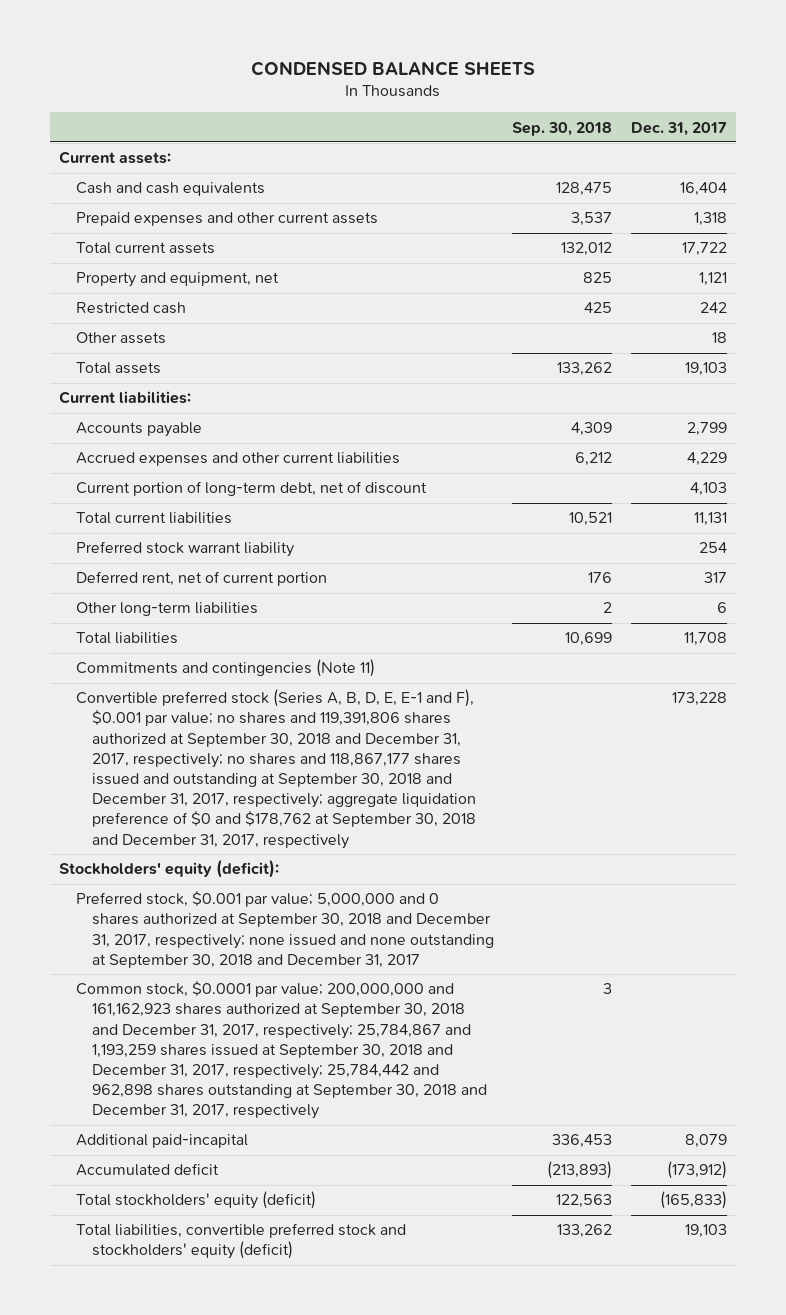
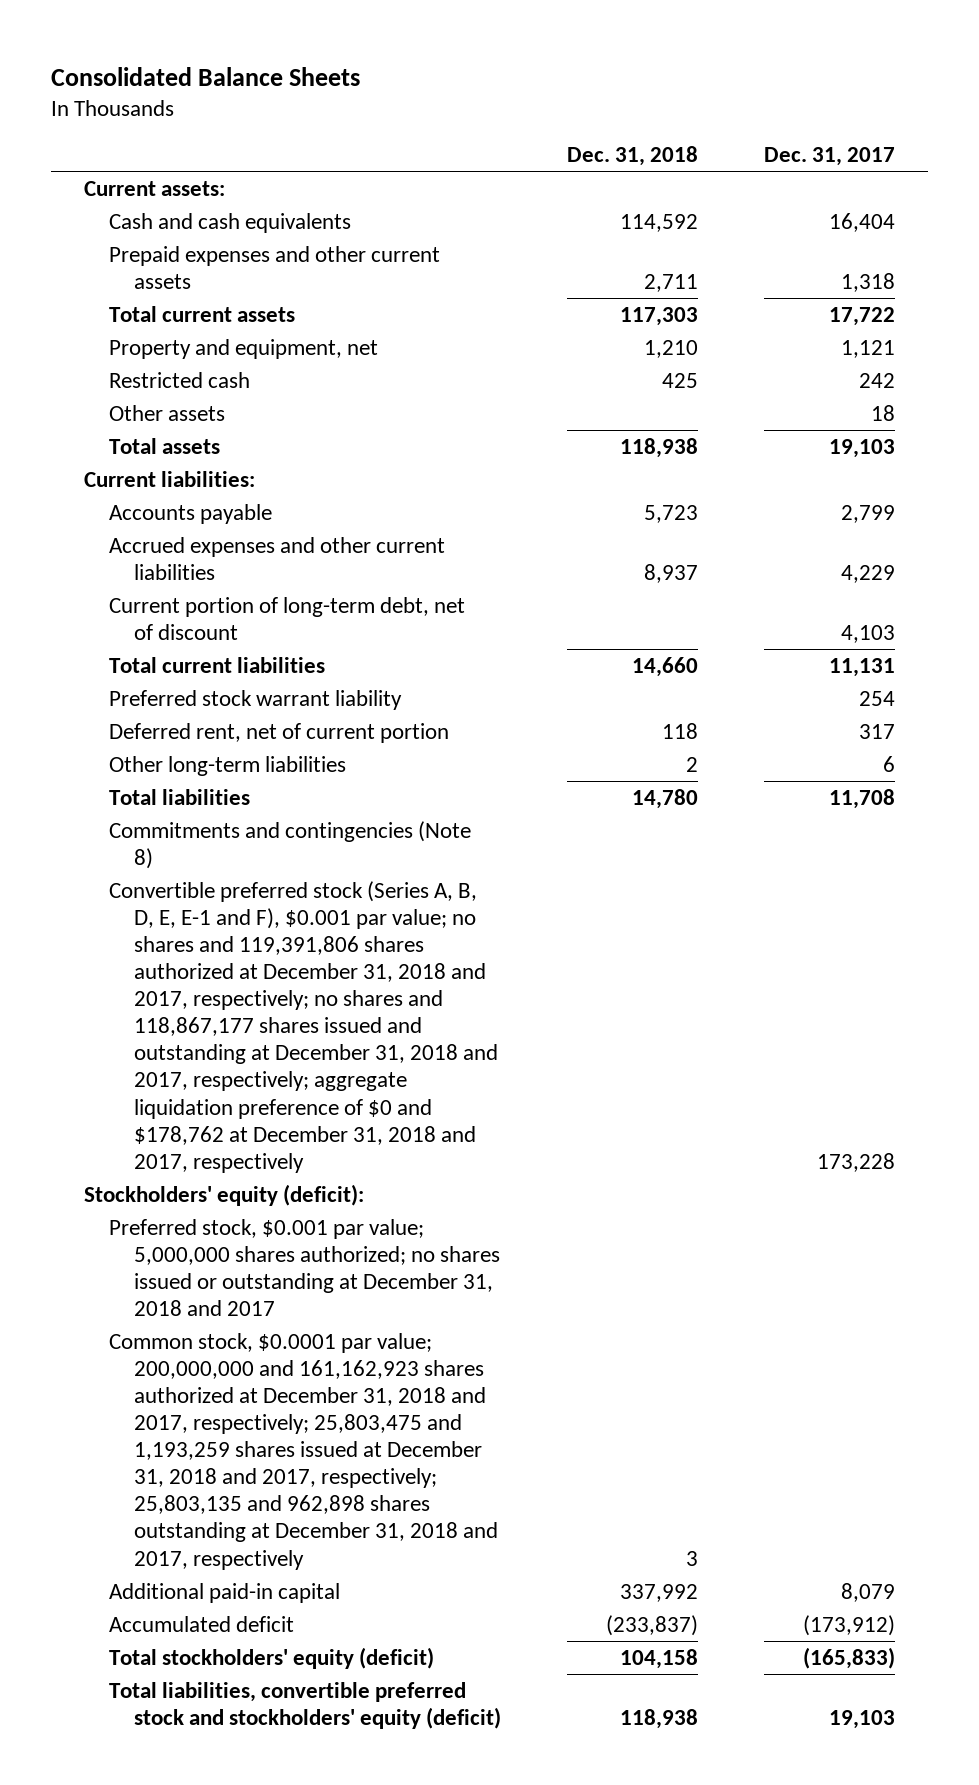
- CONDENSED BALANCE SHEETS
+ Consolidated Balance Sheets
- | Sep. 30, 2018 | Dec. 31, 2017
+ | Dec. 31, 2018 | Dec. 31, 2017
- Commitments and contingencies (Note 11)
- Convertible preferred stock (Series A, B, D, E, E-1 and F), $0.001 par value; no shares and 119,391,806 shares authorized at September 30, 2018 and December 31, 2017, respectively; no shares and 118,867,177 shares issued and outstanding at September 30, 2018 and December 31, 2017, respectively; aggregate liquidation preference of $0 and $178,762 at September 30, 2018 and December 31, 2017, respectively | | 173,228
+ Commitments and contingencies (Note 8)
+ Convertible preferred stock (Series A, B, D, E, E-1 and F), $0.001 par value; no shares and 119,391,806 shares authorized at December 31, 2018 and 2017, respectively; no shares and 118,867,177 shares issued and outstanding at December 31, 2018 and 2017, respectively; aggregate liquidation preference of $0 and $178,762 at December 31, 2018 and 2017, respectively | | 173,228
- Preferred stock, $0.001 par value; 5,000,000 and 0 shares authorized at September 30, 2018 and December 31, 2017, respectively; none issued and none outstanding at September 30, 2018 and December 31, 2017
- Common stock, $0.0001 par value; 200,000,000 and 161,162,923 shares authorized at September 30, 2018 and December 31, 2017, respectively; 25,784,867 and 1,193,259 shares issued at September 30, 2018 and December 31, 2017, respectively; 25,784,442 and 962,898 shares outstanding at September 30, 2018 and December 31, 2017, respectively | 3 |
- Additional paid-incapital | 336,453 | 8,079
+ Preferred stock, $0.001 par value; 5,000,000 shares authorized; no shares issued or outstanding at December 31, 2018 and 2017
+ Common stock, $0.0001 par value; 200,000,000 and 161,162,923 shares authorized at December 31, 2018 and 2017, respectively; 25,803,475 and 1,193,259 shares issued at December 31, 2018 and 2017, respectively; 25,803,135 and 962,898 shares outstanding at December 31, 2018 and 2017, respectively | 3 |
+ Additional paid-in capital | 337,992 | 8,079

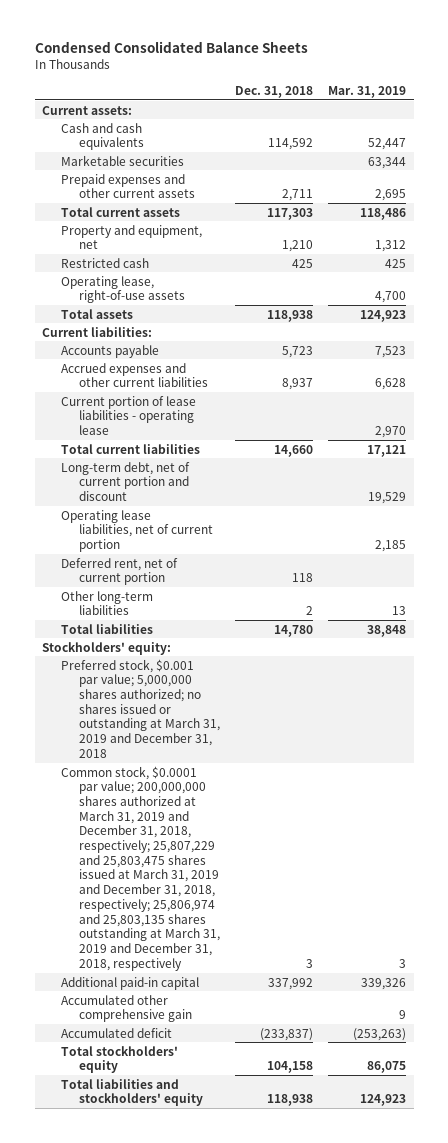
- Consolidated Balance Sheets
+ Condensed Consolidated Balance Sheets
- | Dec. 31, 2018 | Dec. 31, 2017
+ | Dec. 31, 2018 | Mar. 31, 2019
+ Marketable securities | | 63,344
- Other assets | | 18
+ Operating lease, right-of-use assets | | 4,700
- Current portion of long-term debt, net of discount | | 4,103
+ Current portion of lease liabilities - operating lease | | 2,970
- Preferred stock warrant liability | | 254
+ Long-term debt, net of current portion and discount | | 19,529
+ Operating lease liabilities, net of current portion | | 2,185
- Commitments and contingencies (Note 8)
- Convertible preferred stock (Series A, B, D, E, E-1 and F), $0.001 par value; no shares and 119,391,806 shares authorized at December 31, 2018 and 2017, respectively; no shares and 118,867,177 shares issued and outstanding at December 31, 2018 and 2017, respectively; aggregate liquidation preference of $0 and $178,762 at December 31, 2018 and 2017, respectively | | 173,228
- Stockholders' equity (deficit):
- Preferred stock, $0.001 par value; 5,000,000 shares authorized; no shares issued or outstanding at December 31, 2018 and 2017
- Common stock, $0.0001 par value; 200,000,000 and 161,162,923 shares authorized at December 31, 2018 and 2017, respectively; 25,803,475 and 1,193,259 shares issued at December 31, 2018 and 2017, respectively; 25,803,135 and 962,898 shares outstanding at December 31, 2018 and 2017, respectively | 3 |
+ Stockholders' equity:
+ Preferred stock, $0.001 par value; 5,000,000 shares authorized; no shares issued or outstanding at March 31, 2019 and December 31, 2018
+ Common stock, $0.0001 par value; 200,000,000 shares authorized at March 31, 2019 and December 31, 2018, respectively; 25,807,229 and 25,803,475 shares issued at March 31, 2019 and December 31, 2018, respectively; 25,806,974 and 25,803,135 shares outstanding at March 31, 2019 and December 31, 2018, respectively | 3 | 3
+ Accumulated other comprehensive gain | | 9
- Total stockholders' equity (deficit) | 104,158 | (165,833)
- Total liabilities, convertible preferred stock and stockholders' equity (deficit) | 118,938 | 19,103
+ Total stockholders' equity | 104,158 | 86,075
+ Total liabilities and stockholders' equity | 118,938 | 124,923

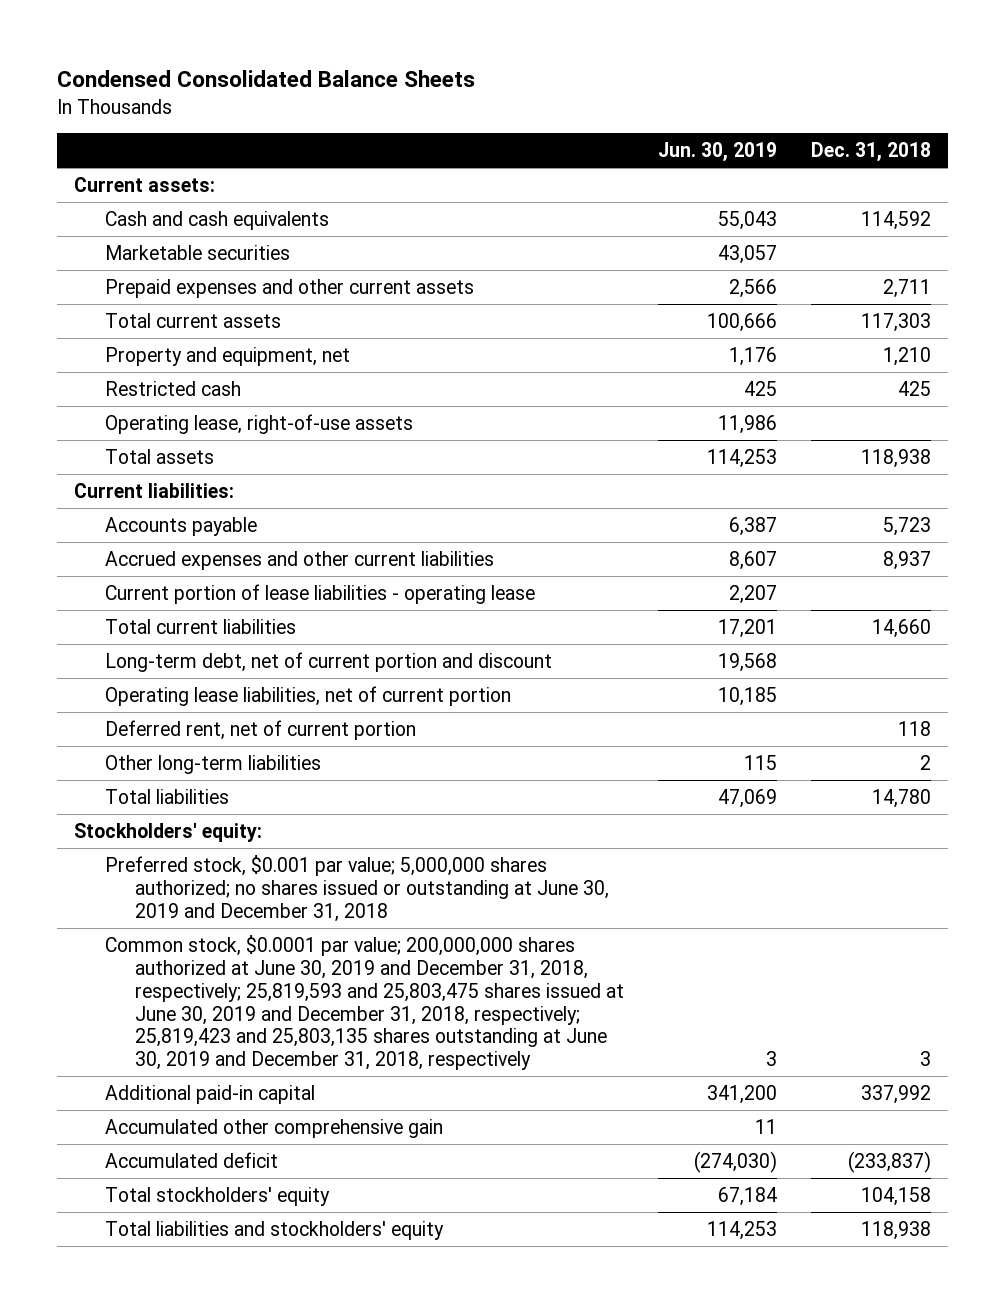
- | Dec. 31, 2018 | Mar. 31, 2019
+ | Jun. 30, 2019 | Dec. 31, 2018
- Preferred stock, $0.001 par value; 5,000,000 shares authorized; no shares issued or outstanding at March 31, 2019 and December 31, 2018
- Common stock, $0.0001 par value; 200,000,000 shares authorized at March 31, 2019 and December 31, 2018, respectively; 25,807,229 and 25,803,475 shares issued at March 31, 2019 and December 31, 2018, respectively; 25,806,974 and 25,803,135 shares outstanding at March 31, 2019 and December 31, 2018, respectively | 3 | 3
+ Preferred stock, $0.001 par value; 5,000,000 shares authorized; no shares issued or outstanding at June 30, 2019 and December 31, 2018
+ Common stock, $0.0001 par value; 200,000,000 shares authorized at June 30, 2019 and December 31, 2018, respectively; 25,819,593 and 25,803,475 shares issued at June 30, 2019 and December 31, 2018, respectively; 25,819,423 and 25,803,135 shares outstanding at June 30, 2019 and December 31, 2018, respectively | 3 | 3

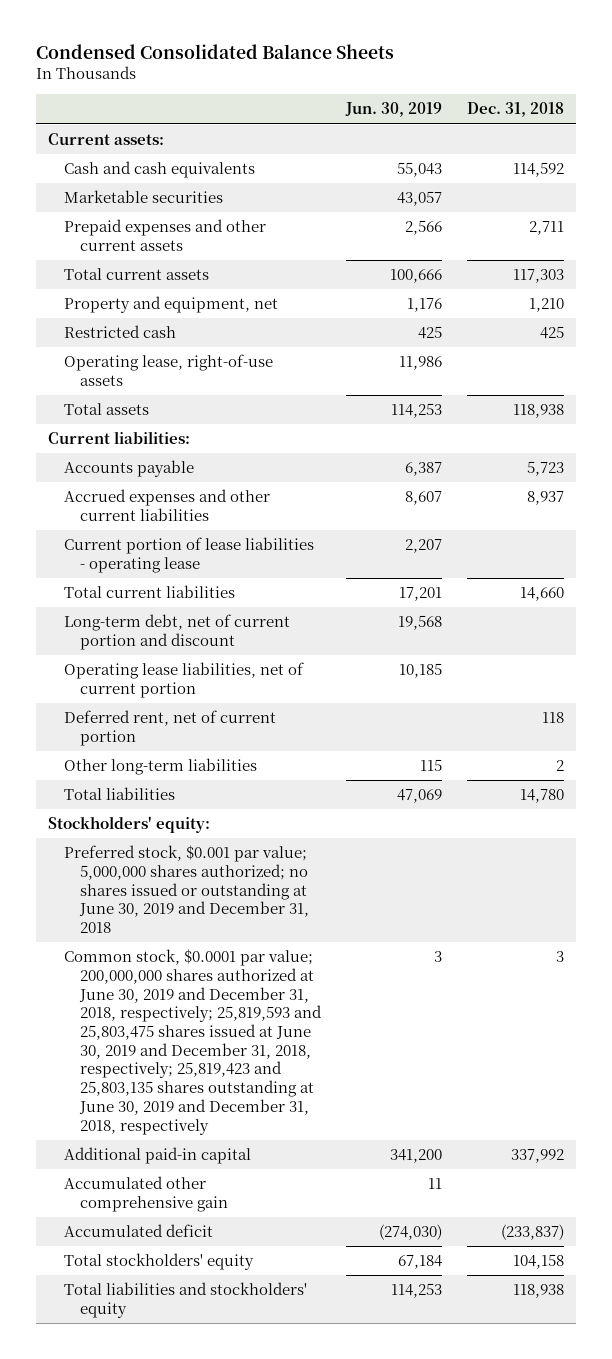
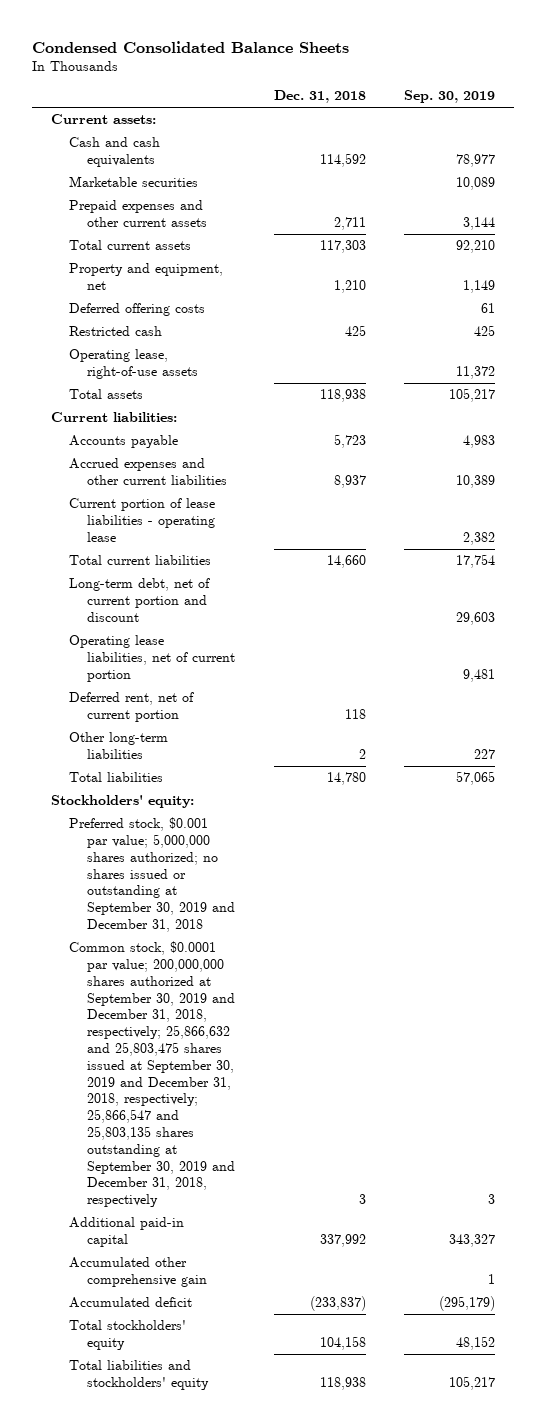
- | Jun. 30, 2019 | Dec. 31, 2018
+ | Dec. 31, 2018 | Sep. 30, 2019
+ Deferred offering costs | | 61
- Preferred stock, $0.001 par value; 5,000,000 shares authorized; no shares issued or outstanding at June 30, 2019 and December 31, 2018
- Common stock, $0.0001 par value; 200,000,000 shares authorized at June 30, 2019 and December 31, 2018, respectively; 25,819,593 and 25,803,475 shares issued at June 30, 2019 and December 31, 2018, respectively; 25,819,423 and 25,803,135 shares outstanding at June 30, 2019 and December 31, 2018, respectively | 3 | 3
+ Preferred stock, $0.001 par value; 5,000,000 shares authorized; no shares issued or outstanding at September 30, 2019 and December 31, 2018
+ Common stock, $0.0001 par value; 200,000,000 shares authorized at September 30, 2019 and December 31, 2018, respectively; 25,866,632 and 25,803,475 shares issued at September 30, 2019 and December 31, 2018, respectively; 25,866,547 and 25,803,135 shares outstanding at September 30, 2019 and December 31, 2018, respectively | 3 | 3

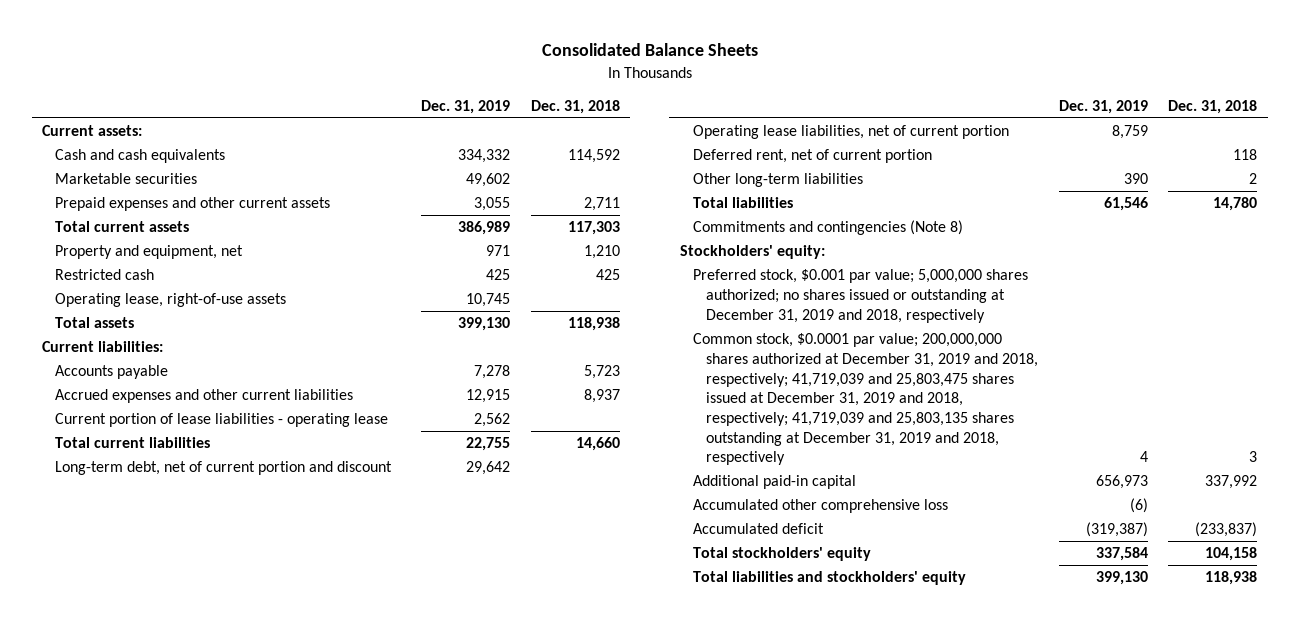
- Condensed Consolidated Balance Sheets
+ Consolidated Balance Sheets
- | Dec. 31, 2018 | Sep. 30, 2019
+ | Dec. 31, 2019 | Dec. 31, 2018
- Deferred offering costs | | 61
+ Commitments and contingencies (Note 8)
- Preferred stock, $0.001 par value; 5,000,000 shares authorized; no shares issued or outstanding at September 30, 2019 and December 31, 2018
- Common stock, $0.0001 par value; 200,000,000 shares authorized at September 30, 2019 and December 31, 2018, respectively; 25,866,632 and 25,803,475 shares issued at September 30, 2019 and December 31, 2018, respectively; 25,866,547 and 25,803,135 shares outstanding at September 30, 2019 and December 31, 2018, respectively | 3 | 3
+ Preferred stock, $0.001 par value; 5,000,000 shares authorized; no shares issued or outstanding at December 31, 2019 and 2018, respectively
+ Common stock, $0.0001 par value; 200,000,000 shares authorized at December 31, 2019 and 2018, respectively; 41,719,039 and 25,803,475 shares issued at December 31, 2019 and 2018, respectively; 41,719,039 and 25,803,135 shares outstanding at December 31, 2019 and 2018, respectively | 4 | 3
- Accumulated other comprehensive gain | | 1
+ Accumulated other comprehensive loss | (6) |

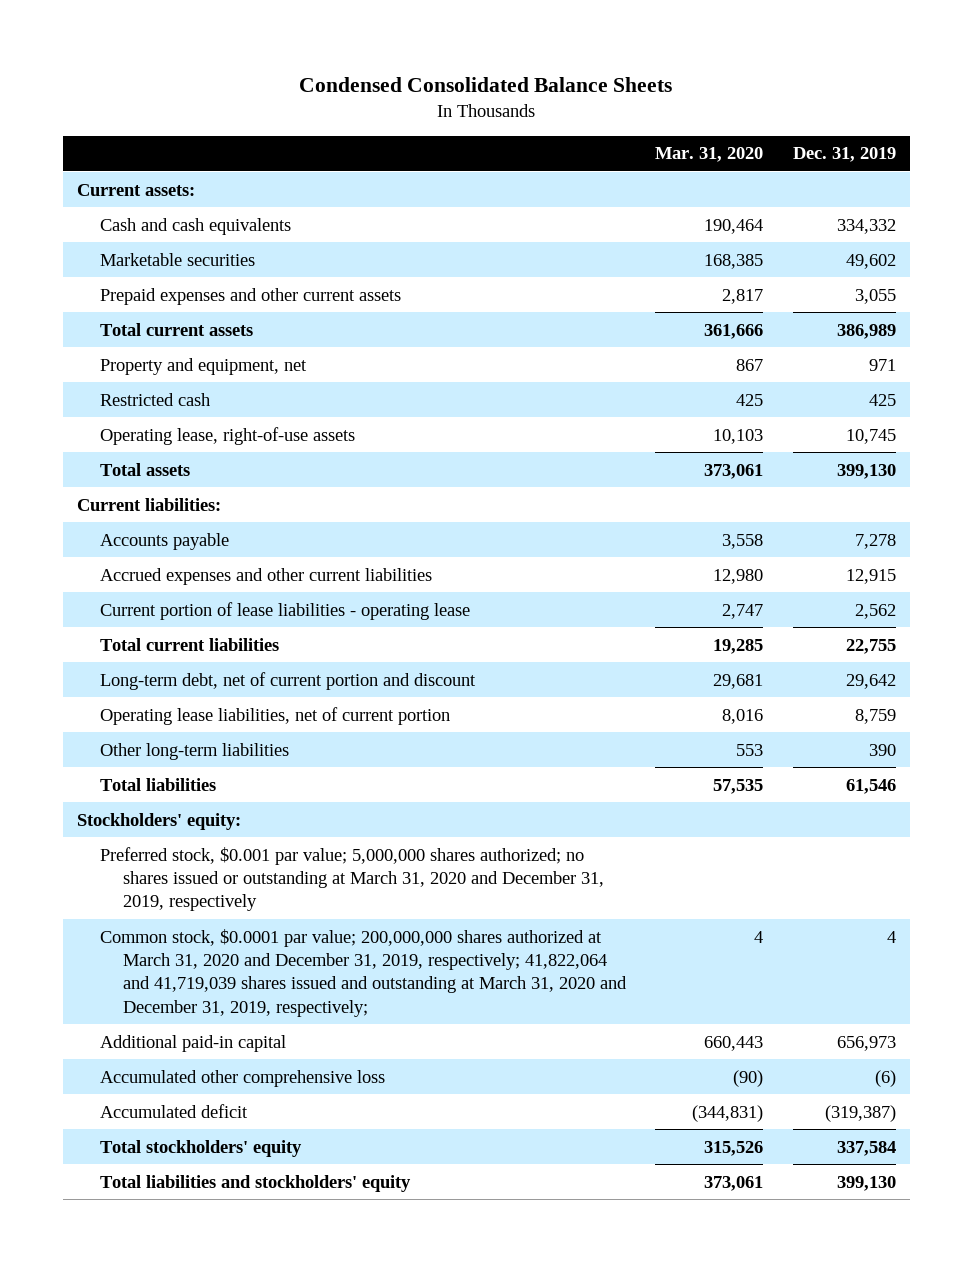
- Consolidated Balance Sheets
+ Condensed Consolidated Balance Sheets
- | Dec. 31, 2019 | Dec. 31, 2018
+ | Mar. 31, 2020 | Dec. 31, 2019
- Deferred rent, net of current portion | | 118
- Commitments and contingencies (Note 8)
- Preferred stock, $0.001 par value; 5,000,000 shares authorized; no shares issued or outstanding at December 31, 2019 and 2018, respectively
- Common stock, $0.0001 par value; 200,000,000 shares authorized at December 31, 2019 and 2018, respectively; 41,719,039 and 25,803,475 shares issued at December 31, 2019 and 2018, respectively; 41,719,039 and 25,803,135 shares outstanding at December 31, 2019 and 2018, respectively | 4 | 3
+ Preferred stock, $0.001 par value; 5,000,000 shares authorized; no shares issued or outstanding at March 31, 2020 and December 31, 2019, respectively
+ Common stock, $0.0001 par value; 200,000,000 shares authorized at March 31, 2020 and December 31, 2019, respectively; 41,822,064 and 41,719,039 shares issued and outstanding at March 31, 2020 and December 31, 2019, respectively; | 4 | 4

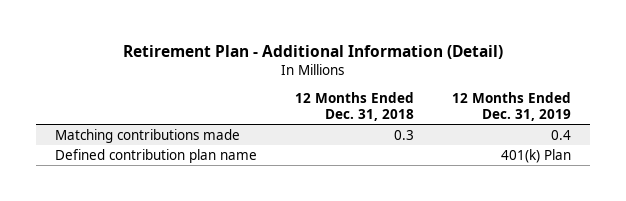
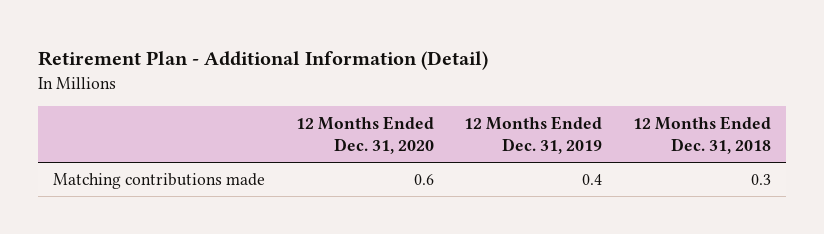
- | 12 Months Ended Dec. 31, 2018 | 12 Months Ended Dec. 31, 2019
+ | 12 Months Ended Dec. 31, 2020 | 12 Months Ended Dec. 31, 2019 | 12 Months Ended Dec. 31, 2018
- Defined contribution plan name | | 401(k) Plan

